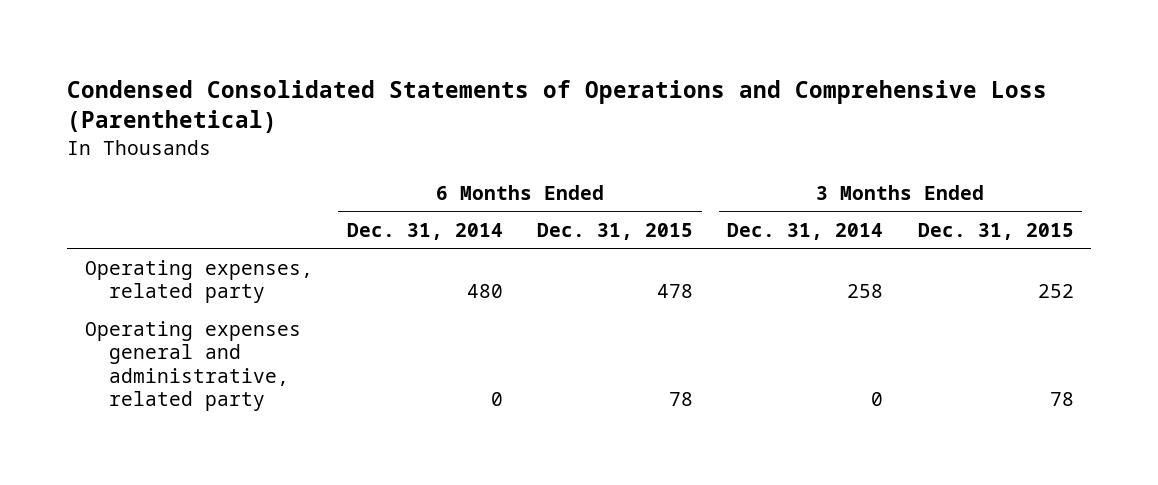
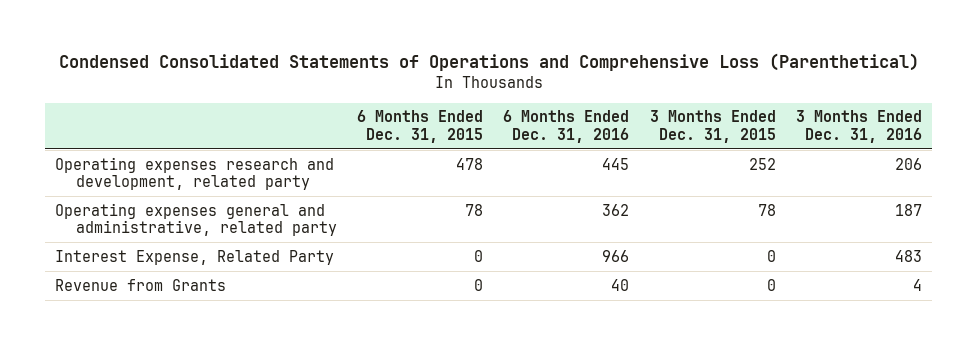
- | 6 Months Ended Dec. 31, 2014 | 6 Months Ended Dec. 31, 2015 | 3 Months Ended Dec. 31, 2014 | 3 Months Ended Dec. 31, 2015
+ | 6 Months Ended Dec. 31, 2015 | 6 Months Ended Dec. 31, 2016 | 3 Months Ended Dec. 31, 2015 | 3 Months Ended Dec. 31, 2016
- Operating expenses, related party | 480 | 478 | 258 | 252
+ Operating expenses research and development, related party | 478 | 445 | 252 | 206
+ Interest Expense, Related Party | 0 | 966 | 0 | 483
+ Revenue from Grants | 0 | 40 | 0 | 4

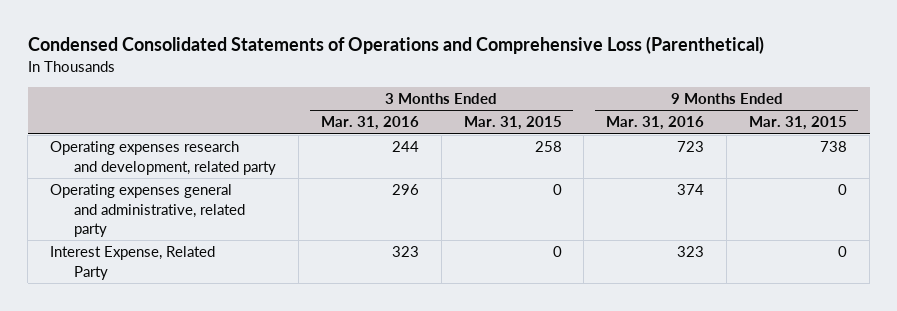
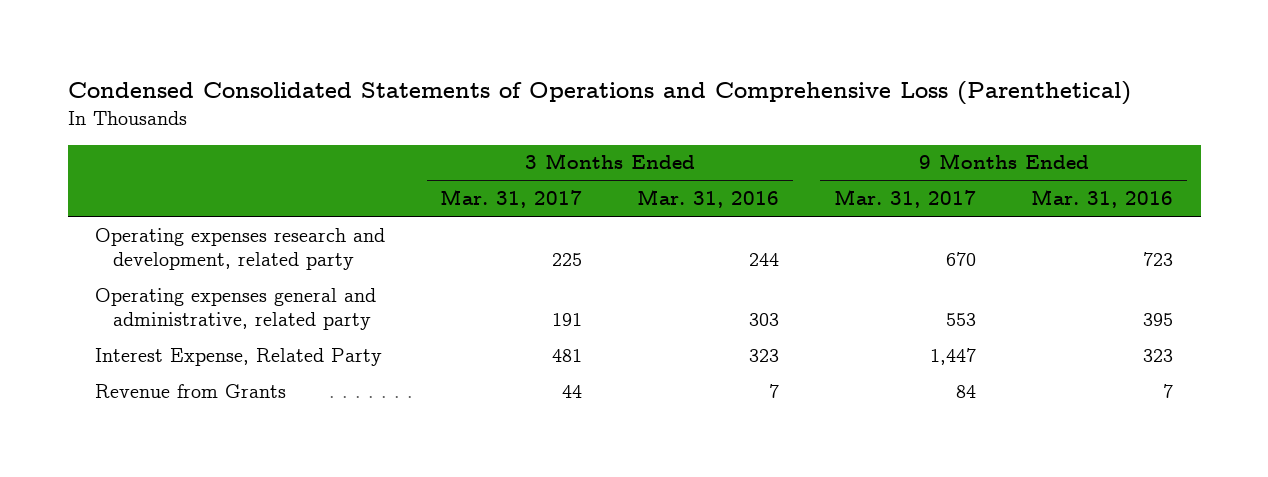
- | 3 Months Ended Mar. 31, 2016 | 3 Months Ended Mar. 31, 2015 | 9 Months Ended Mar. 31, 2016 | 9 Months Ended Mar. 31, 2015
+ | 3 Months Ended Mar. 31, 2017 | 3 Months Ended Mar. 31, 2016 | 9 Months Ended Mar. 31, 2017 | 9 Months Ended Mar. 31, 2016
- Operating expenses general and administrative, related party | 296 | 0 | 374 | 0
+ Operating expenses general and administrative, related party | 191 | 303 | 553 | 395
+ Revenue from Grants | 44 | 7 | 84 | 7

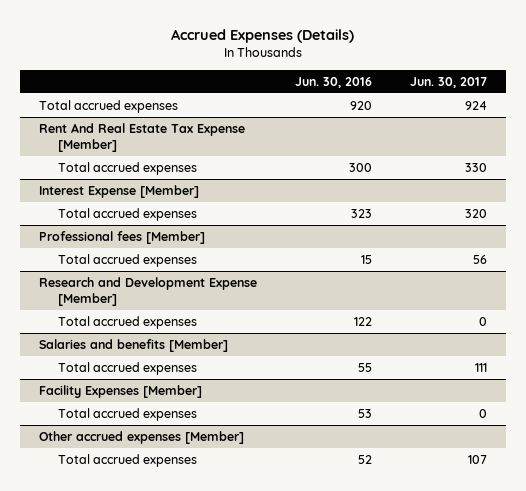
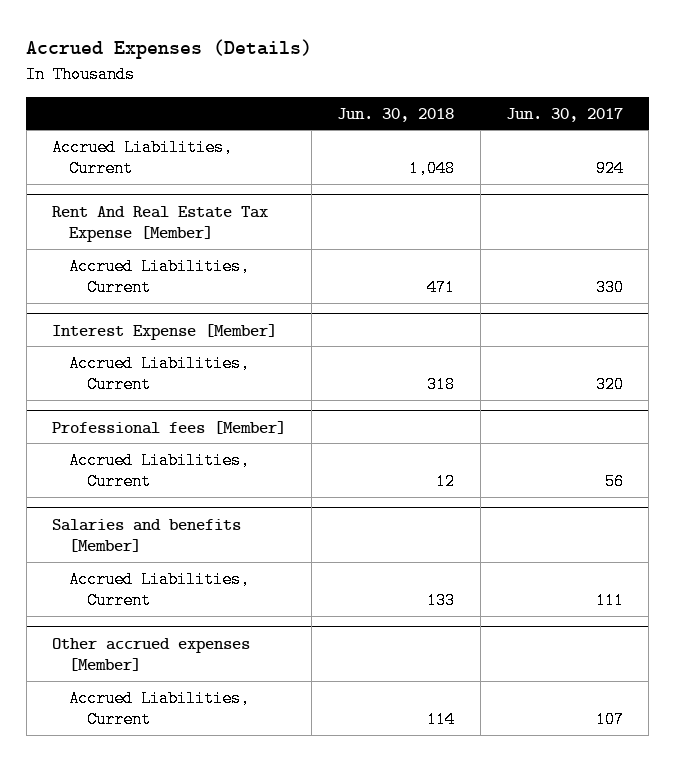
- | Jun. 30, 2016 | Jun. 30, 2017
+ | Jun. 30, 2018 | Jun. 30, 2017
- Total accrued expenses | 920 | 924
+ Accrued Liabilities, Current | 1,048 | 924
@ Rent And Real Estate Tax Expense [Member]
- Total accrued expenses | 300 | 330
+ Accrued Liabilities, Current | 471 | 330
@ Interest Expense [Member]
- Total accrued expenses | 323 | 320
+ Accrued Liabilities, Current | 318 | 320
@ Professional fees [Member]
- Total accrued expenses | 15 | 56
- Research and Development Expense [Member]
- Total accrued expenses | 122 | 0
@ Professional fees [Member]
+ Accrued Liabilities, Current | 12 | 56
@ Salaries and benefits [Member]
- Total accrued expenses | 55 | 111
- Facility Expenses [Member]
- Total accrued expenses | 53 | 0
@ Salaries and benefits [Member]
+ Accrued Liabilities, Current | 133 | 111
@ Other accrued expenses [Member]
- Total accrued expenses | 52 | 107
+ Accrued Liabilities, Current | 114 | 107

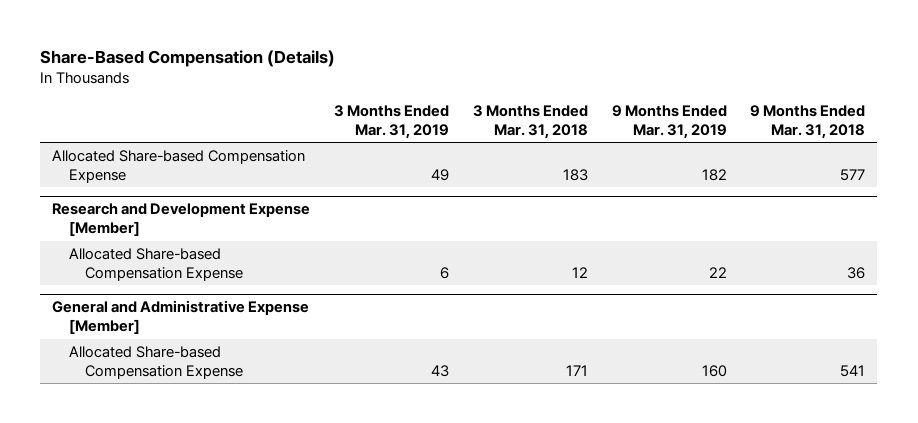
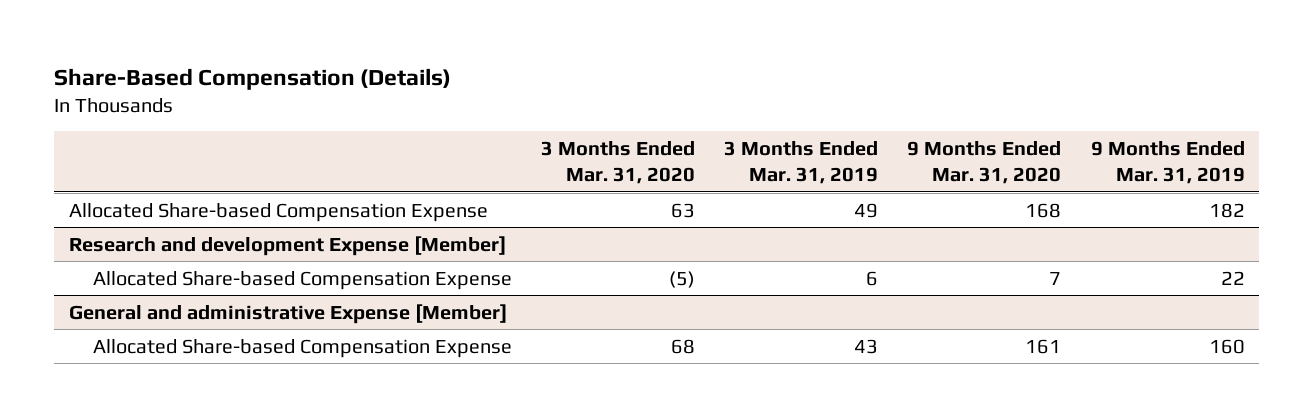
- | 3 Months Ended Mar. 31, 2019 | 3 Months Ended Mar. 31, 2018 | 9 Months Ended Mar. 31, 2019 | 9 Months Ended Mar. 31, 2018
+ | 3 Months Ended Mar. 31, 2020 | 3 Months Ended Mar. 31, 2019 | 9 Months Ended Mar. 31, 2020 | 9 Months Ended Mar. 31, 2019
- Research and Development Expense [Member]
+ Research and development Expense [Member]
- General and Administrative Expense [Member]
+ General and administrative Expense [Member]

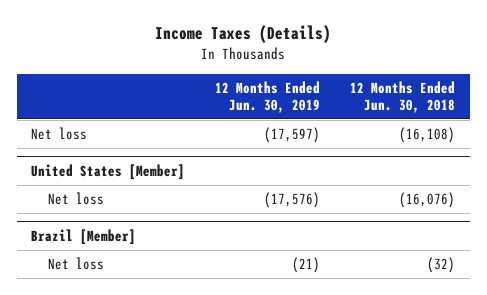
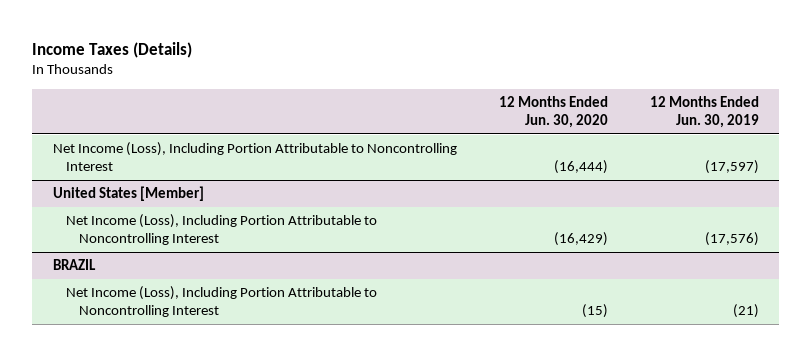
- | 12 Months Ended Jun. 30, 2019 | 12 Months Ended Jun. 30, 2018
+ | 12 Months Ended Jun. 30, 2020 | 12 Months Ended Jun. 30, 2019
- Net loss | (17,597) | (16,108)
+ Net Income (Loss), Including Portion Attributable to Noncontrolling Interest | (16,444) | (17,597)
@ United States [Member]
- Net loss | (17,576) | (16,076)
- Brazil [Member]
- Net loss | (21) | (32)
@ United States [Member]
+ Net Income (Loss), Including Portion Attributable to Noncontrolling Interest | (16,429) | (17,576)
+ BRAZIL
+ Net Income (Loss), Including Portion Attributable to Noncontrolling Interest | (15) | (21)

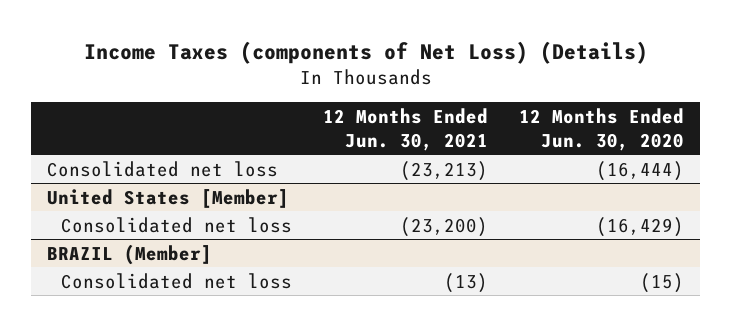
- Income Taxes (Details)
+ Income Taxes (components of Net Loss) (Details)
- | 12 Months Ended Jun. 30, 2020 | 12 Months Ended Jun. 30, 2019
+ | 12 Months Ended Jun. 30, 2021 | 12 Months Ended Jun. 30, 2020
- Net Income (Loss), Including Portion Attributable to Noncontrolling Interest | (16,444) | (17,597)
+ Consolidated net loss | (23,213) | (16,444)
@ United States [Member]
- Net Income (Loss), Including Portion Attributable to Noncontrolling Interest | (16,429) | (17,576)
- BRAZIL
- Net Income (Loss), Including Portion Attributable to Noncontrolling Interest | (15) | (21)
@ United States [Member]
+ Consolidated net loss | (23,200) | (16,429)
+ BRAZIL (Member]
+ Consolidated net loss | (13) | (15)

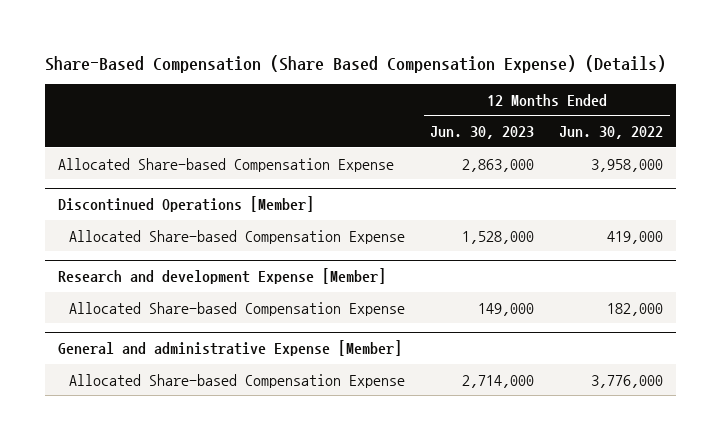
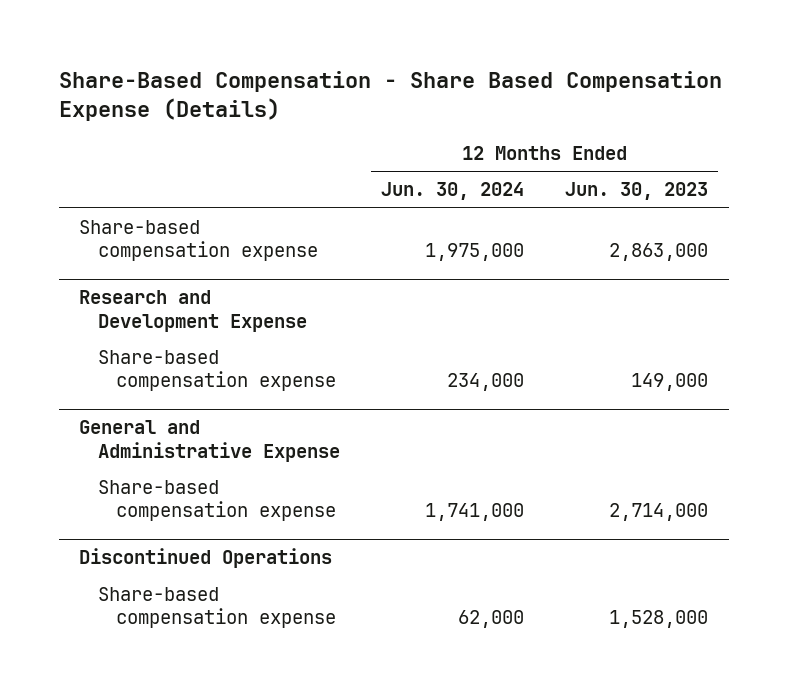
- Share-Based Compensation (Share Based Compensation Expense) (Details)
+ Share-Based Compensation - Share Based Compensation Expense (Details)
- | 12 Months Ended Jun. 30, 2023 | 12 Months Ended Jun. 30, 2022
+ | 12 Months Ended Jun. 30, 2024 | 12 Months Ended Jun. 30, 2023
- Allocated Share-based Compensation Expense | 2,863,000 | 3,958,000
- Discontinued Operations [Member]
- Allocated Share-based Compensation Expense | 1,528,000 | 419,000
- Research and development Expense [Member]
- Allocated Share-based Compensation Expense | 149,000 | 182,000
- General and administrative Expense [Member]
- Allocated Share-based Compensation Expense | 2,714,000 | 3,776,000
+ Share-based compensation expense | 1,975,000 | 2,863,000
+ Research and Development Expense
+ Share-based compensation expense | 234,000 | 149,000
+ General and Administrative Expense
+ Share-based compensation expense | 1,741,000 | 2,714,000
+ Discontinued Operations
+ Share-based compensation expense | 62,000 | 1,528,000

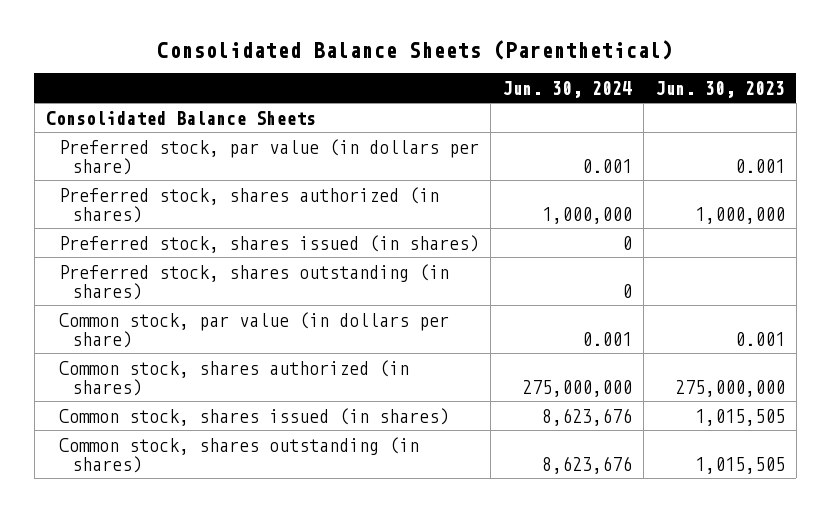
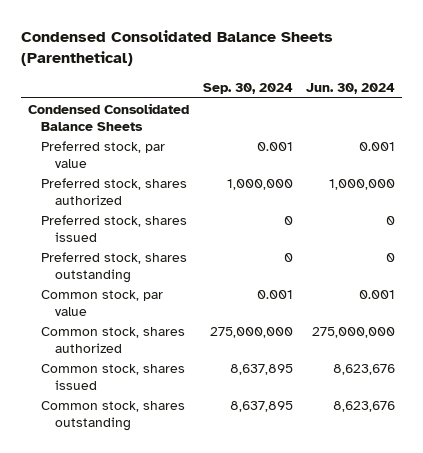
- Consolidated Balance Sheets (Parenthetical)
+ Condensed Consolidated Balance Sheets (Parenthetical)
- | Jun. 30, 2024 | Jun. 30, 2023
+ | Sep. 30, 2024 | Jun. 30, 2024
- Consolidated Balance Sheets
- Preferred stock, par value (in dollars per share) | 0.001 | 0.001
- Preferred stock, shares authorized (in shares) | 1,000,000 | 1,000,000
- Preferred stock, shares issued (in shares) | 0 |
- Preferred stock, shares outstanding (in shares) | 0 |
- Common stock, par value (in dollars per share) | 0.001 | 0.001
- Common stock, shares authorized (in shares) | 275,000,000 | 275,000,000
- Common stock, shares issued (in shares) | 8,623,676 | 1,015,505
- Common stock, shares outstanding (in shares) | 8,623,676 | 1,015,505
+ Condensed Consolidated Balance Sheets
+ Preferred stock, par value | 0.001 | 0.001
+ Preferred stock, shares authorized | 1,000,000 | 1,000,000
+ Preferred stock, shares issued | 0 | 0
+ Preferred stock, shares outstanding | 0 | 0
+ Common stock, par value | 0.001 | 0.001
+ Common stock, shares authorized | 275,000,000 | 275,000,000
+ Common stock, shares issued | 8,637,895 | 8,623,676
+ Common stock, shares outstanding | 8,637,895 | 8,623,676

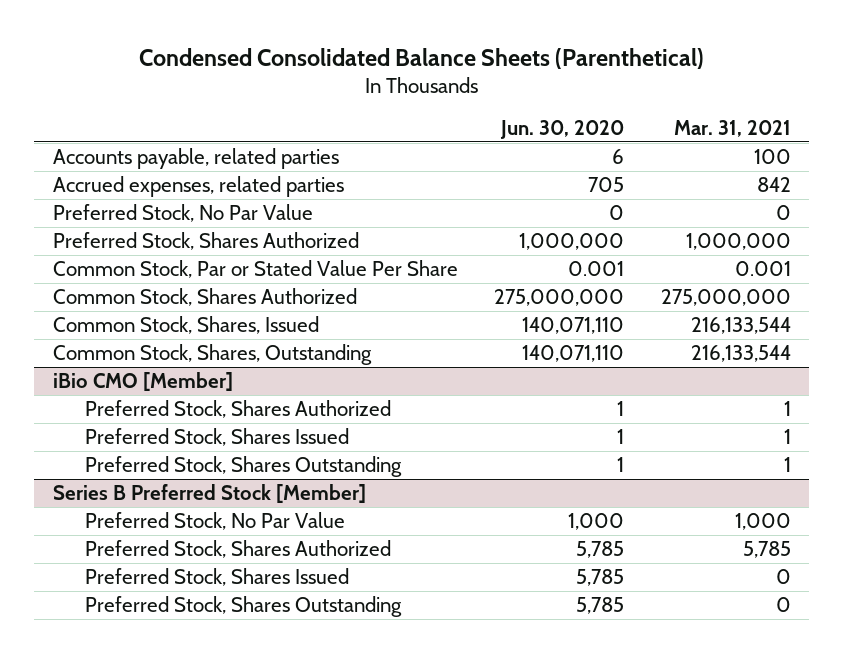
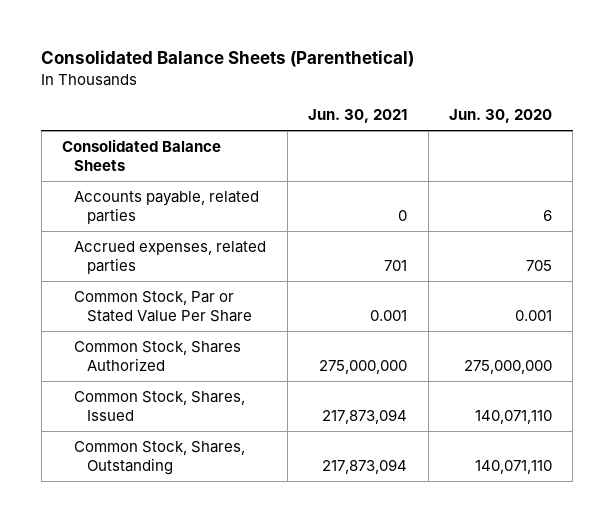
- Condensed Consolidated Balance Sheets (Parenthetical)
+ Consolidated Balance Sheets (Parenthetical)
- | Jun. 30, 2020 | Mar. 31, 2021
+ | Jun. 30, 2021 | Jun. 30, 2020
+ Consolidated Balance Sheets
- Preferred Stock, No Par Value | 0 | 0
- Preferred Stock, Shares Authorized | 1,000,000 | 1,000,000
- iBio CMO [Member]
- Preferred Stock, Shares Authorized | 1 | 1
- Preferred Stock, Shares Issued | 1 | 1
- Preferred Stock, Shares Outstanding | 1 | 1
- Series B Preferred Stock [Member]
- Preferred Stock, No Par Value | 1,000 | 1,000
- Preferred Stock, Shares Authorized | 5,785 | 5,785
- Preferred Stock, Shares Issued | 5,785 | 0
- Preferred Stock, Shares Outstanding | 5,785 | 0

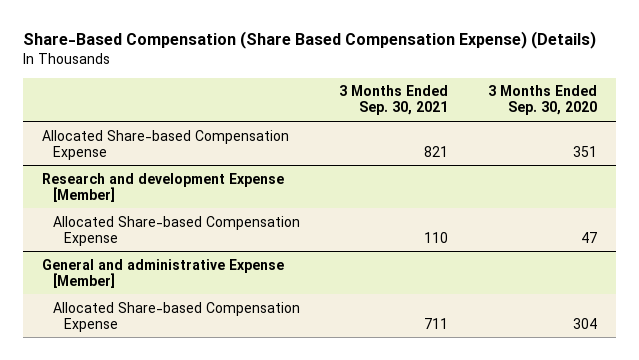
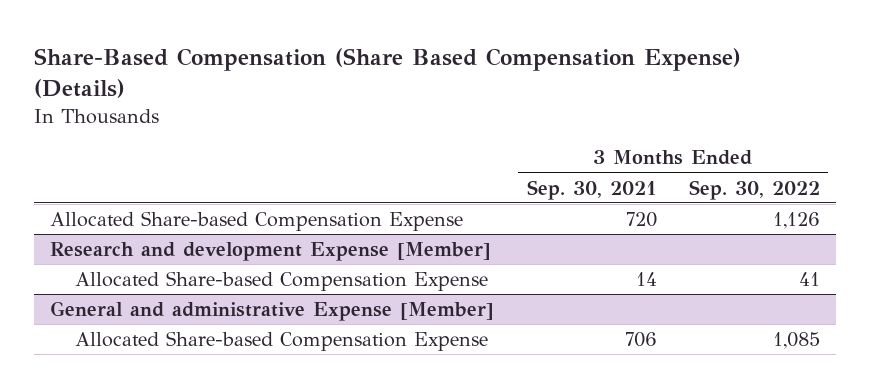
- | 3 Months Ended Sep. 30, 2021 | 3 Months Ended Sep. 30, 2020
+ | 3 Months Ended Sep. 30, 2021 | 3 Months Ended Sep. 30, 2022
- Allocated Share-based Compensation Expense | 821 | 351
+ Allocated Share-based Compensation Expense | 720 | 1,126
@ Research and development Expense [Member]
- Allocated Share-based Compensation Expense | 110 | 47
+ Allocated Share-based Compensation Expense | 14 | 41
@ General and administrative Expense [Member]
- Allocated Share-based Compensation Expense | 711 | 304
+ Allocated Share-based Compensation Expense | 706 | 1,085

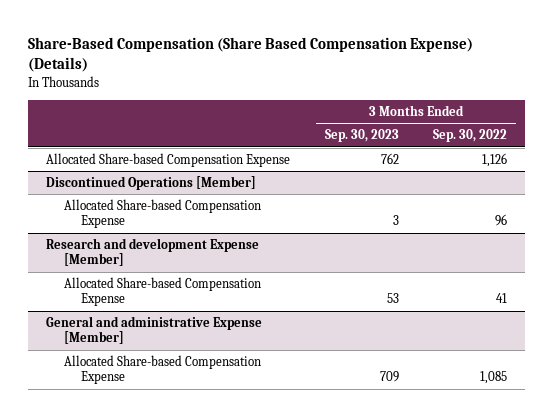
- | 3 Months Ended Sep. 30, 2021 | 3 Months Ended Sep. 30, 2022
+ | 3 Months Ended Sep. 30, 2023 | 3 Months Ended Sep. 30, 2022
+ Discontinued Operations [Member]
+ Allocated Share-based Compensation Expense | 3 | 96

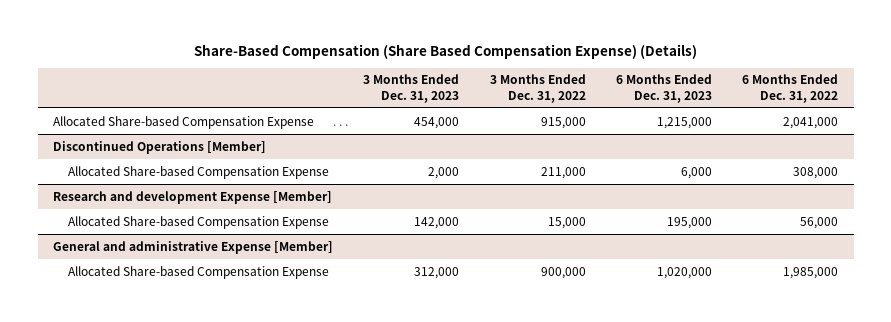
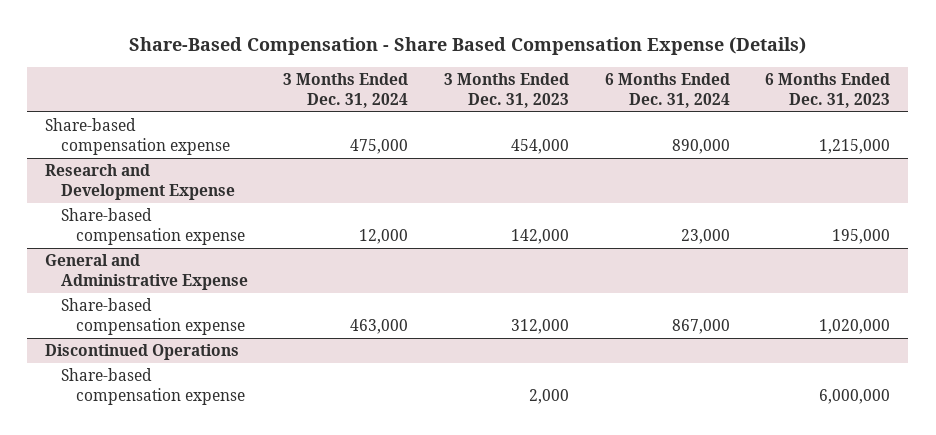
- Share-Based Compensation (Share Based Compensation Expense) (Details)
+ Share-Based Compensation - Share Based Compensation Expense (Details)
- | 3 Months Ended Dec. 31, 2023 | 3 Months Ended Dec. 31, 2022 | 6 Months Ended Dec. 31, 2023 | 6 Months Ended Dec. 31, 2022
+ | 3 Months Ended Dec. 31, 2024 | 3 Months Ended Dec. 31, 2023 | 6 Months Ended Dec. 31, 2024 | 6 Months Ended Dec. 31, 2023
- Allocated Share-based Compensation Expense | 454,000 | 915,000 | 1,215,000 | 2,041,000
- Discontinued Operations [Member]
- Allocated Share-based Compensation Expense | 2,000 | 211,000 | 6,000 | 308,000
- Research and development Expense [Member]
- Allocated Share-based Compensation Expense | 142,000 | 15,000 | 195,000 | 56,000
- General and administrative Expense [Member]
- Allocated Share-based Compensation Expense | 312,000 | 900,000 | 1,020,000 | 1,985,000
+ Share-based compensation expense | 475,000 | 454,000 | 890,000 | 1,215,000
+ Research and Development Expense
+ Share-based compensation expense | 12,000 | 142,000 | 23,000 | 195,000
+ General and Administrative Expense
+ Share-based compensation expense | 463,000 | 312,000 | 867,000 | 1,020,000
+ Discontinued Operations
+ Share-based compensation expense | | 2,000 | | 6,000,000

